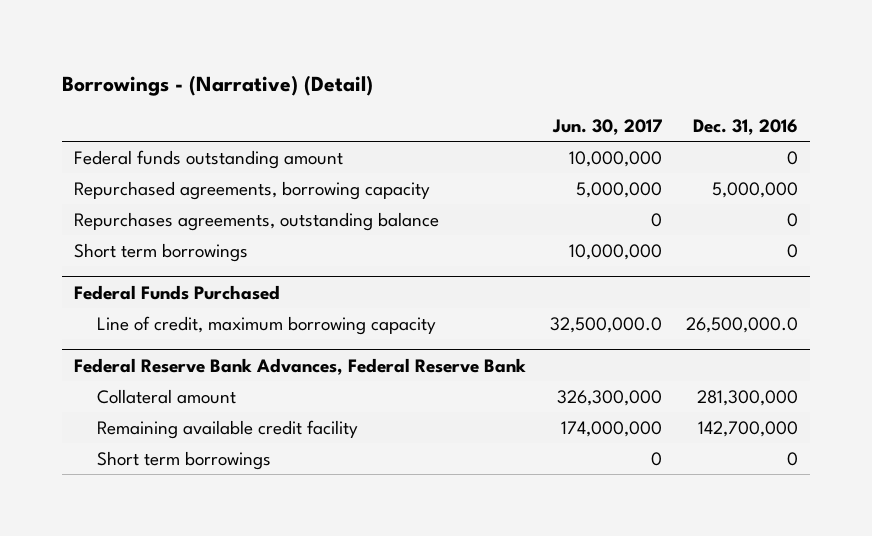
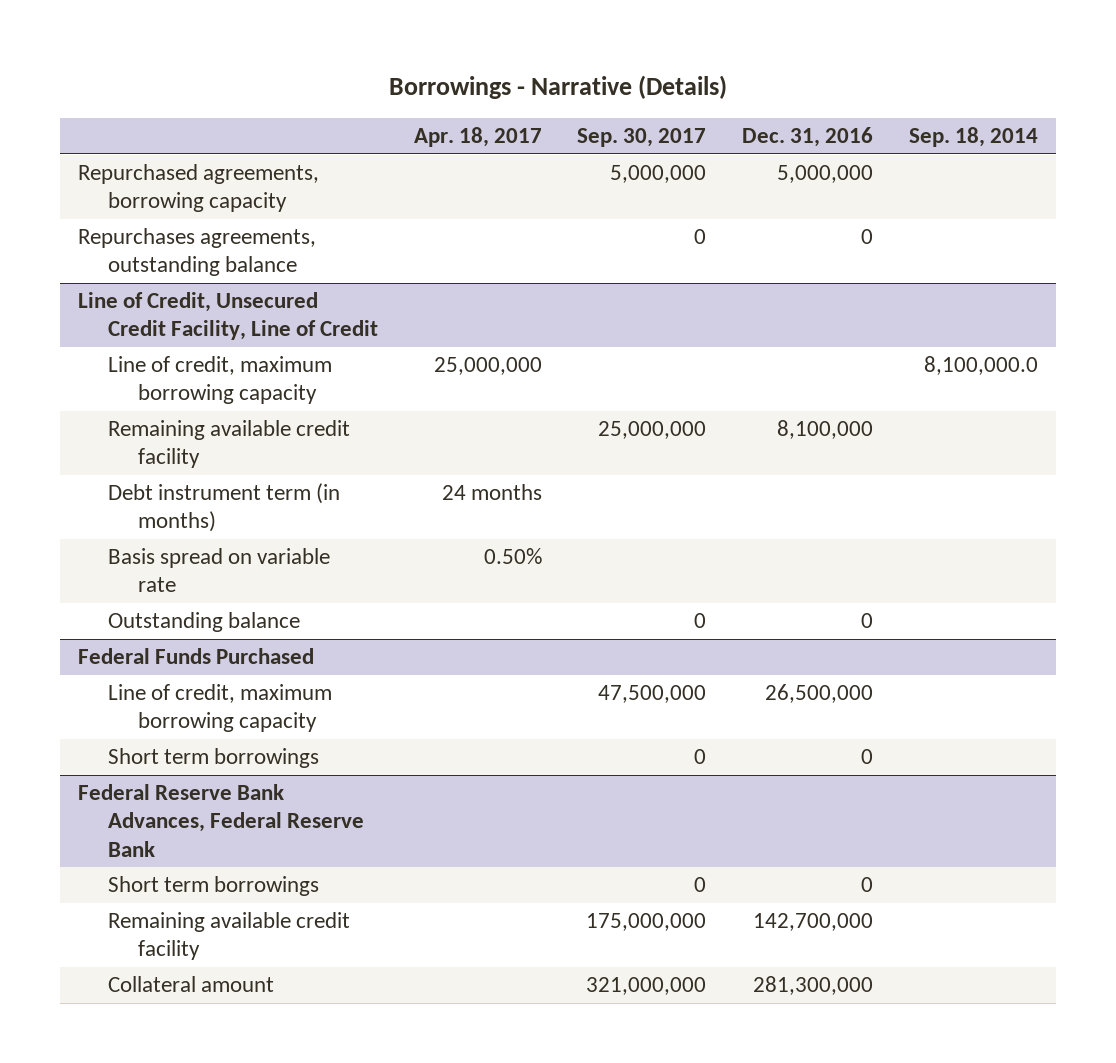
- Borrowings - (Narrative) (Detail)
+ Borrowings - Narrative (Details)
- | Jun. 30, 2017 | Dec. 31, 2016
+ | Apr. 18, 2017 | Sep. 30, 2017 | Dec. 31, 2016 | Sep. 18, 2014
- Federal funds outstanding amount | 10,000,000 | 0
- Short term borrowings | 10,000,000 | 0
+ Line of Credit, Unsecured Credit Facility, Line of Credit
+ Line of credit, maximum borrowing capacity | 25,000,000 | | | 8,100,000.0
+ Remaining available credit facility | | 25,000,000 | 8,100,000 |
+ Debt instrument term (in months) | 24 months | | |
+ Basis spread on variable rate | 0.50% | | |
+ Outstanding balance | | 0 | 0 |
@ Federal Funds Purchased
- Line of credit, maximum borrowing capacity | 32,500,000.0 | 26,500,000.0
+ Line of credit, maximum borrowing capacity | | 47,500,000 | 26,500,000 |
+ Short term borrowings | | 0 | 0 |
@ Federal Reserve Bank Advances, Federal Reserve Bank
moved down: Remaining available credit facility | | 175,000,000 | 142,700,000 |
moved down: Collateral amount | | 321,000,000 | 281,300,000 |

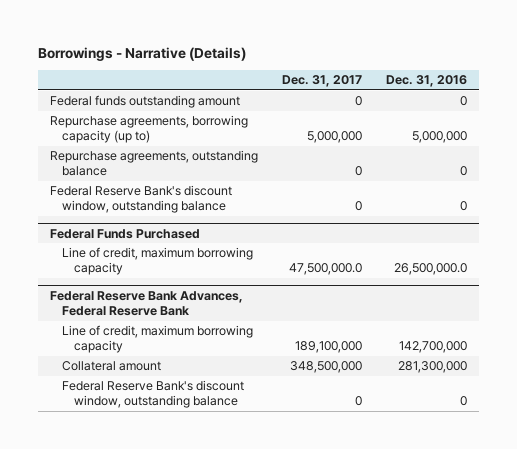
- | Apr. 18, 2017 | Sep. 30, 2017 | Dec. 31, 2016 | Sep. 18, 2014
+ | Dec. 31, 2017 | Dec. 31, 2016
- Repurchased agreements, borrowing capacity | | 5,000,000 | 5,000,000 |
- Repurchases agreements, outstanding balance | | 0 | 0 |
- Line of Credit, Unsecured Credit Facility, Line of Credit
- Line of credit, maximum borrowing capacity | 25,000,000 | | | 8,100,000.0
- Remaining available credit facility | | 25,000,000 | 8,100,000 |
- Debt instrument term (in months) | 24 months | | |
- Basis spread on variable rate | 0.50% | | |
- Outstanding balance | | 0 | 0 |
+ Federal funds outstanding amount | 0 | 0
+ Repurchase agreements, borrowing capacity (up to) | 5,000,000 | 5,000,000
+ Repurchase agreements, outstanding balance | 0 | 0
+ Federal Reserve Bank's discount window, outstanding balance | 0 | 0
@ Federal Funds Purchased
- Line of credit, maximum borrowing capacity | | 47,500,000 | 26,500,000 |
- Short term borrowings | | 0 | 0 |
+ Line of credit, maximum borrowing capacity | 47,500,000.0 | 26,500,000.0
@ Federal Reserve Bank Advances, Federal Reserve Bank
- Short term borrowings | | 0 | 0 |
- Remaining available credit facility | | 175,000,000 | 142,700,000 |
+ Line of credit, maximum borrowing capacity | 189,100,000 | 142,700,000
+ Federal Reserve Bank's discount window, outstanding balance | 0 | 0

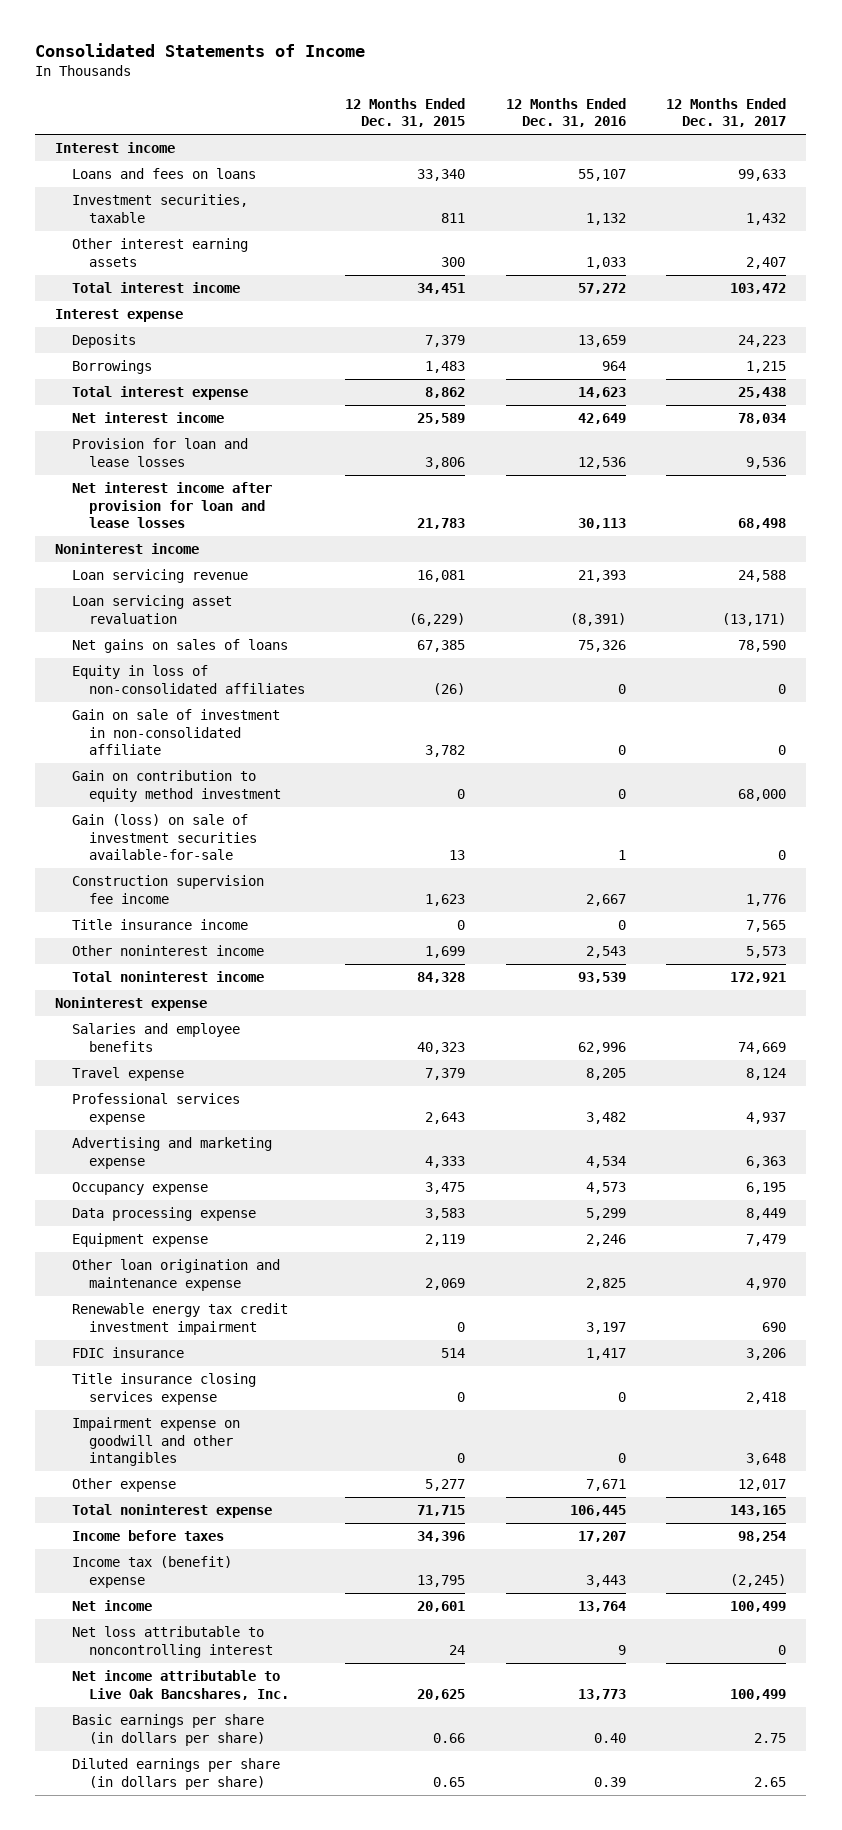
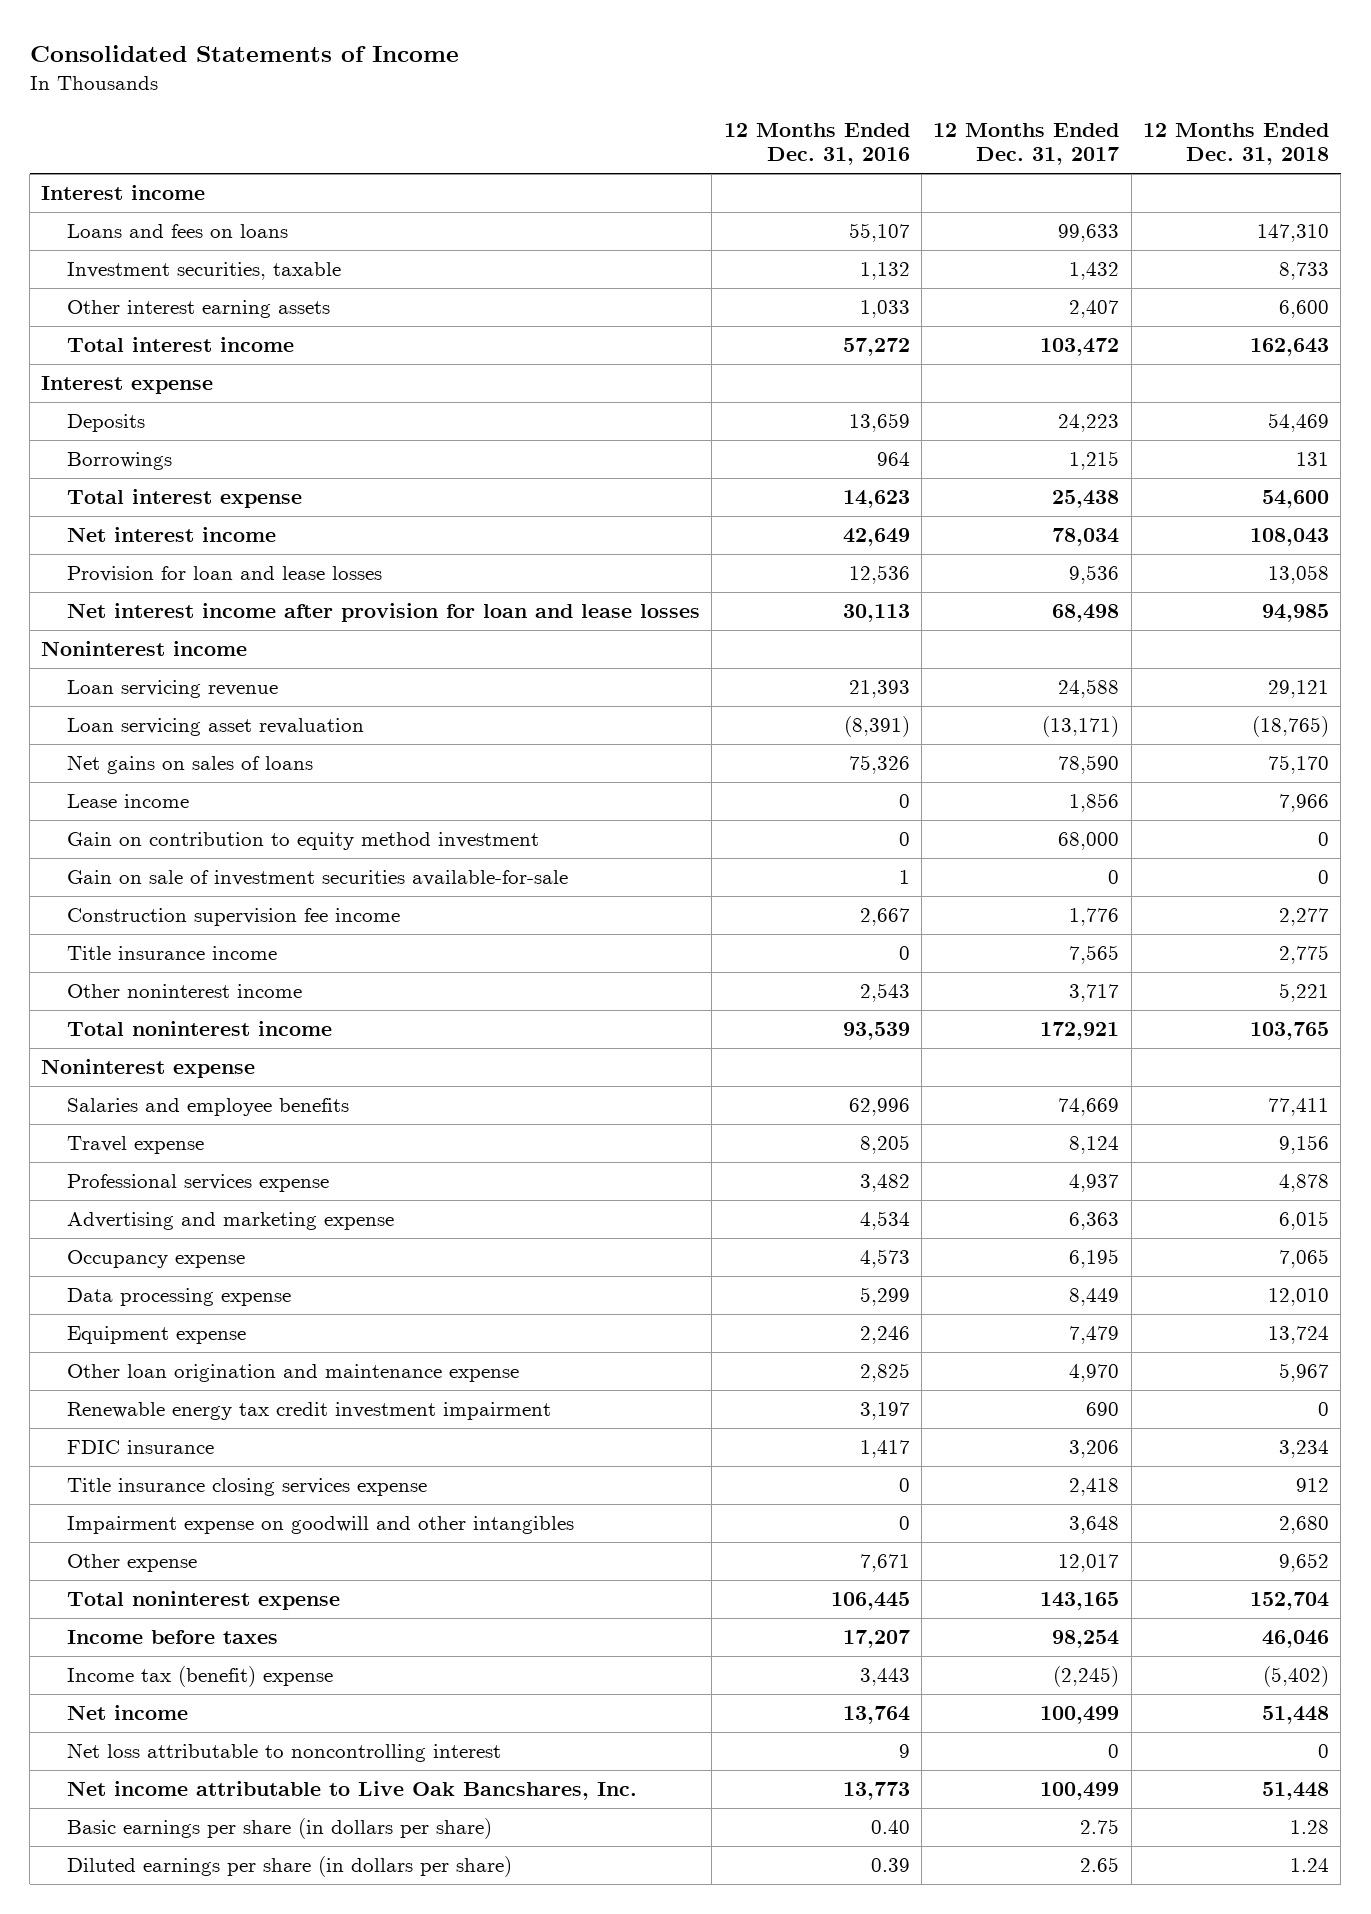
- | 12 Months Ended Dec. 31, 2015 | 12 Months Ended Dec. 31, 2016 | 12 Months Ended Dec. 31, 2017
+ | 12 Months Ended Dec. 31, 2016 | 12 Months Ended Dec. 31, 2017 | 12 Months Ended Dec. 31, 2018
- Equity in loss of non-consolidated affiliates | (26) | 0 | 0
- Gain on sale of investment in non-consolidated affiliate | 3,782 | 0 | 0
+ Lease income | 0 | 1,856 | 7,966
- Gain (loss) on sale of investment securities available-for-sale | 13 | 1 | 0
+ Gain on sale of investment securities available-for-sale | 1 | 0 | 0
- Other noninterest income | 1,699 | 2,543 | 5,573
+ Other noninterest income | 2,543 | 3,717 | 5,221

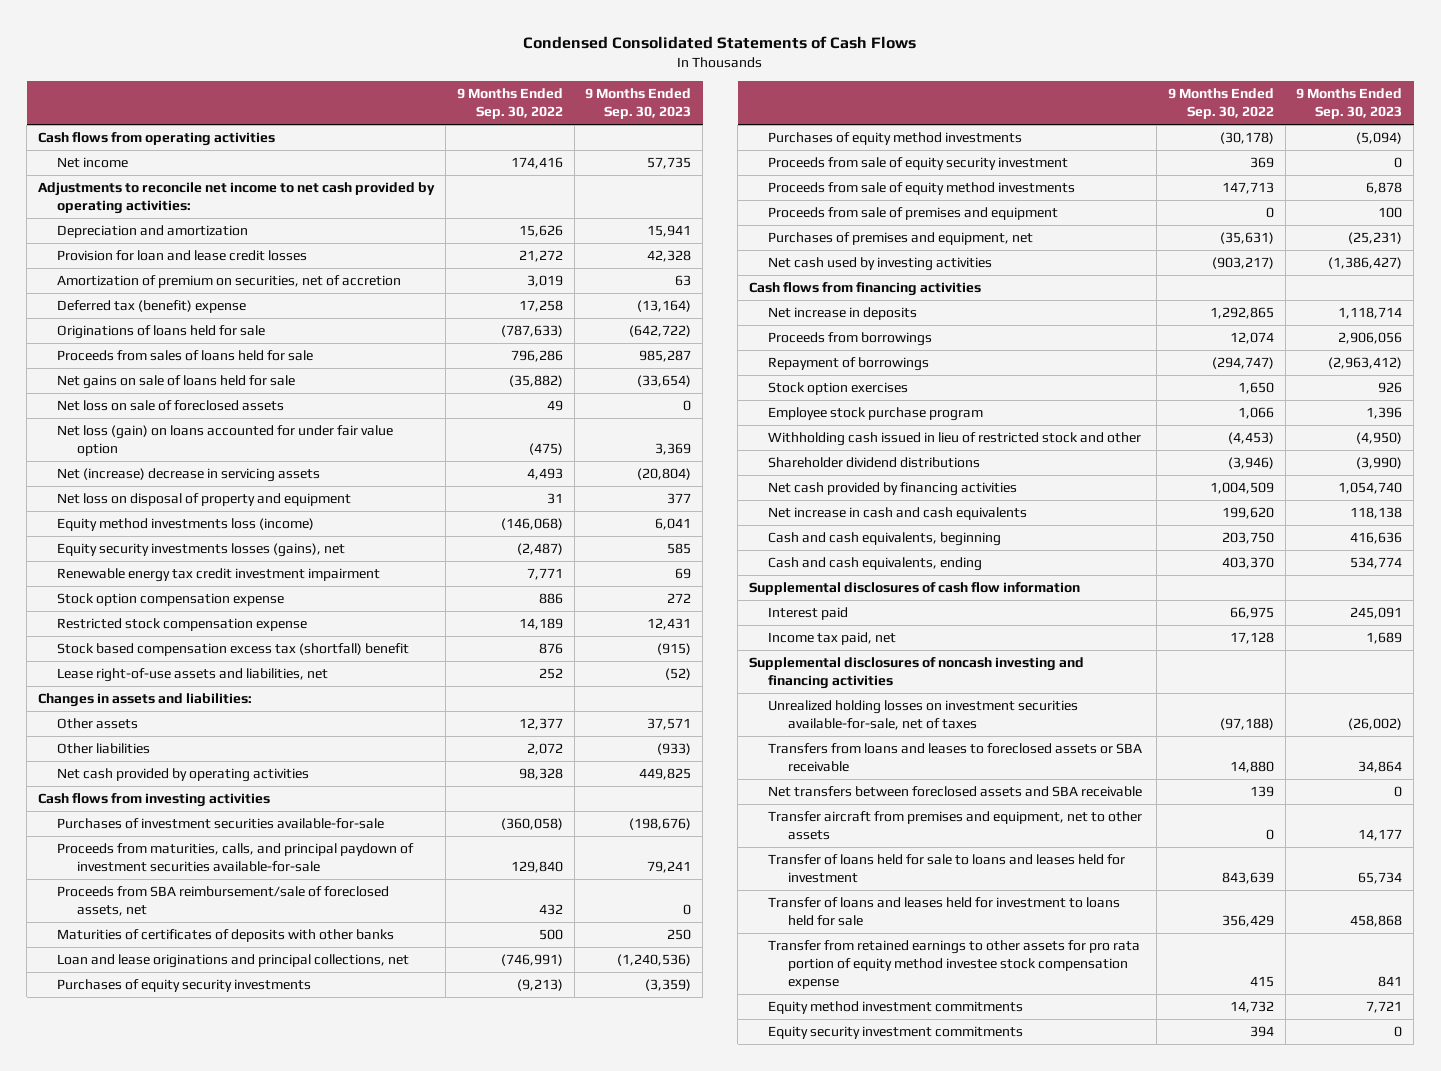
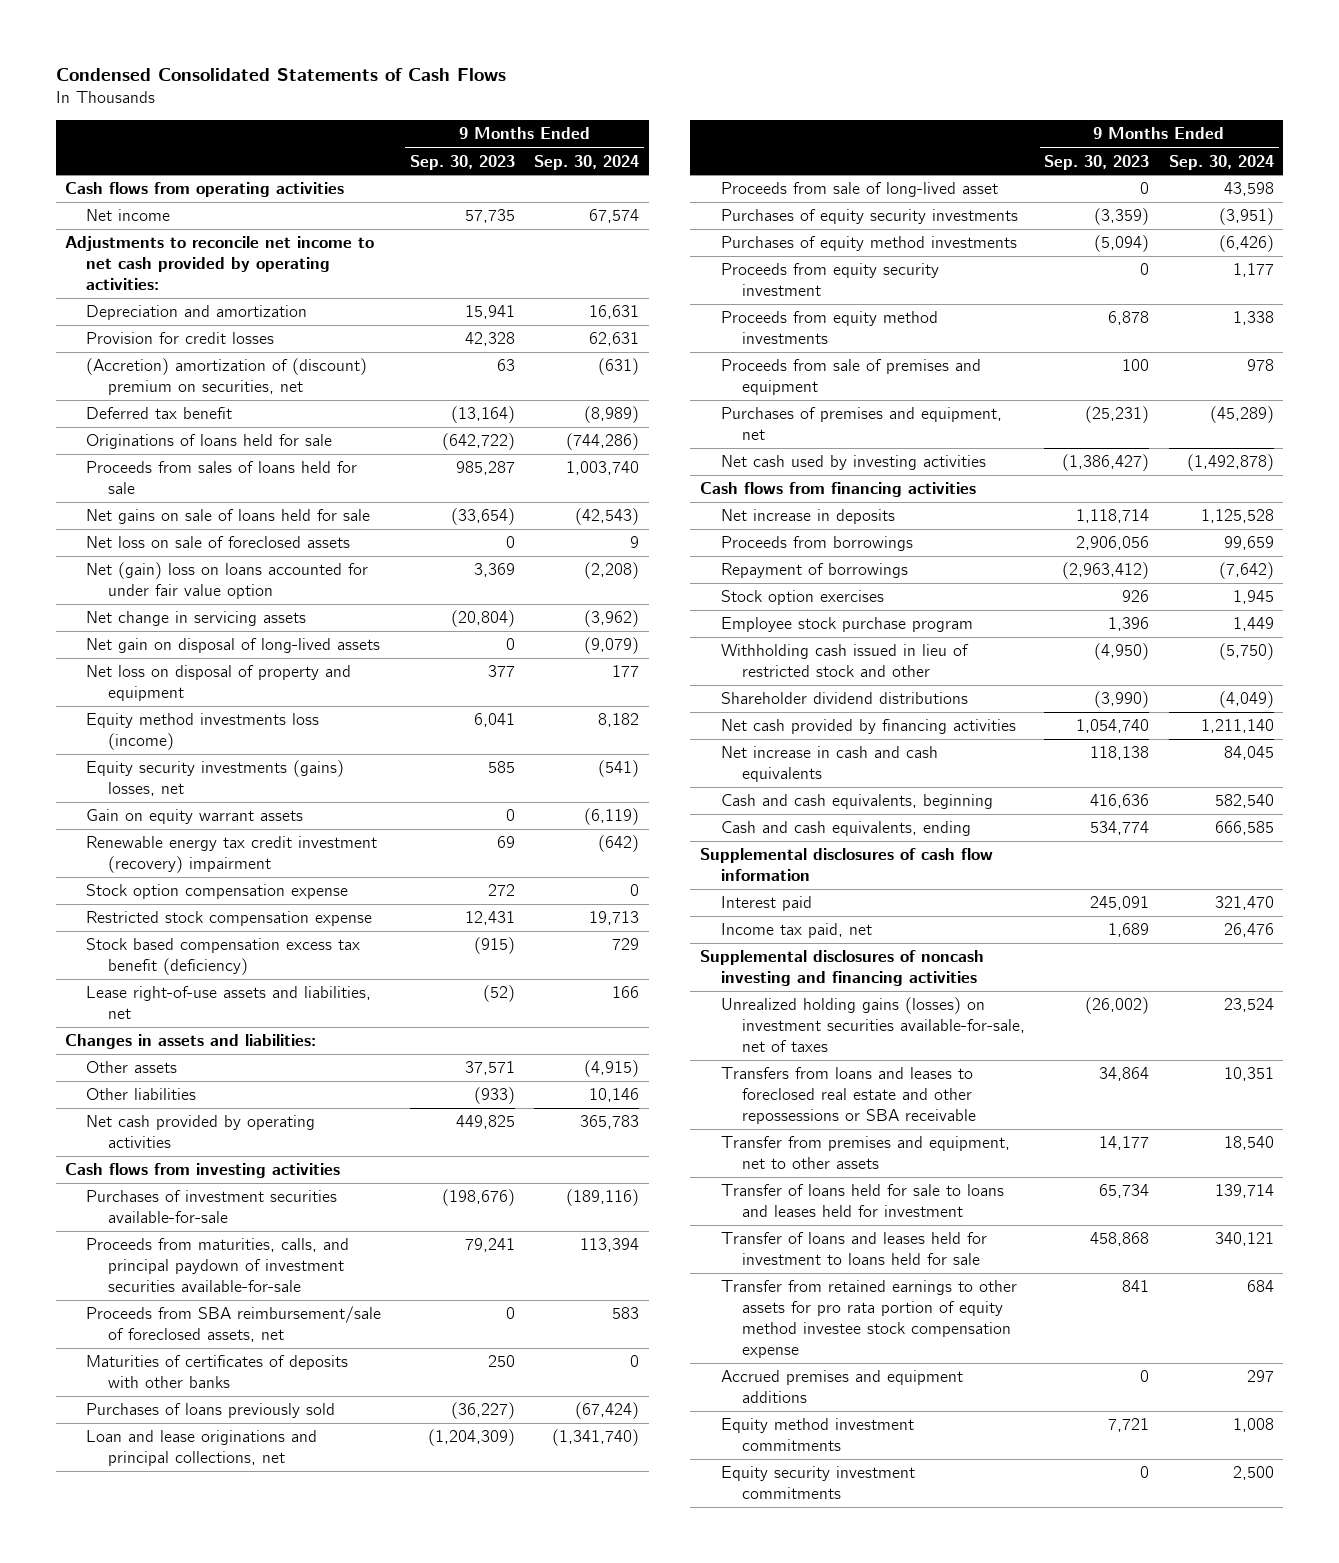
- | 9 Months Ended Sep. 30, 2022 | 9 Months Ended Sep. 30, 2023
+ | 9 Months Ended Sep. 30, 2023 | 9 Months Ended Sep. 30, 2024
- Provision for loan and lease credit losses | 21,272 | 42,328
- Amortization of premium on securities, net of accretion | 3,019 | 63
- Deferred tax (benefit) expense | 17,258 | (13,164)
+ Provision for credit losses | 42,328 | 62,631
+ (Accretion) amortization of (discount) premium on securities, net | 63 | (631)
+ Deferred tax benefit | (13,164) | (8,989)
- Net loss (gain) on loans accounted for under fair value option | (475) | 3,369
- Net (increase) decrease in servicing assets | 4,493 | (20,804)
+ Net (gain) loss on loans accounted for under fair value option | 3,369 | (2,208)
+ Net change in servicing assets | (20,804) | (3,962)
+ Net gain on disposal of long-lived assets | 0 | (9,079)
- Equity security investments losses (gains), net | (2,487) | 585
- Renewable energy tax credit investment impairment | 7,771 | 69
+ Equity security investments (gains) losses, net | 585 | (541)
+ Gain on equity warrant assets | 0 | (6,119)
+ Renewable energy tax credit investment (recovery) impairment | 69 | (642)
- Stock based compensation excess tax (shortfall) benefit | 876 | (915)
+ Stock based compensation excess tax benefit (deficiency) | (915) | 729
- Loan and lease originations and principal collections, net | (746,991) | (1,240,536)
+ Purchases of loans previously sold | (36,227) | (67,424)
+ Loan and lease originations and principal collections, net | (1,204,309) | (1,341,740)
+ Proceeds from sale of long-lived asset | 0 | 43,598
- Proceeds from sale of equity security investment | 369 | 0
- Proceeds from sale of equity method investments | 147,713 | 6,878
+ Proceeds from equity security investment | 0 | 1,177
+ Proceeds from equity method investments | 6,878 | 1,338
- Unrealized holding losses on investment securities available-for-sale, net of taxes | (97,188) | (26,002)
- Transfers from loans and leases to foreclosed assets or SBA receivable | 14,880 | 34,864
- Net transfers between foreclosed assets and SBA receivable | 139 | 0
- Transfer aircraft from premises and equipment, net to other assets | 0 | 14,177
+ Unrealized holding gains (losses) on investment securities available-for-sale, net of taxes | (26,002) | 23,524
+ Transfers from loans and leases to foreclosed real estate and other repossessions or SBA receivable | 34,864 | 10,351
+ Transfer from premises and equipment, net to other assets | 14,177 | 18,540
+ Accrued premises and equipment additions | 0 | 297

